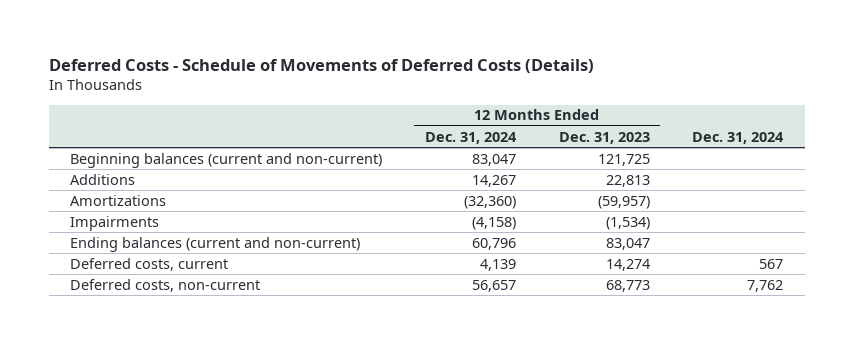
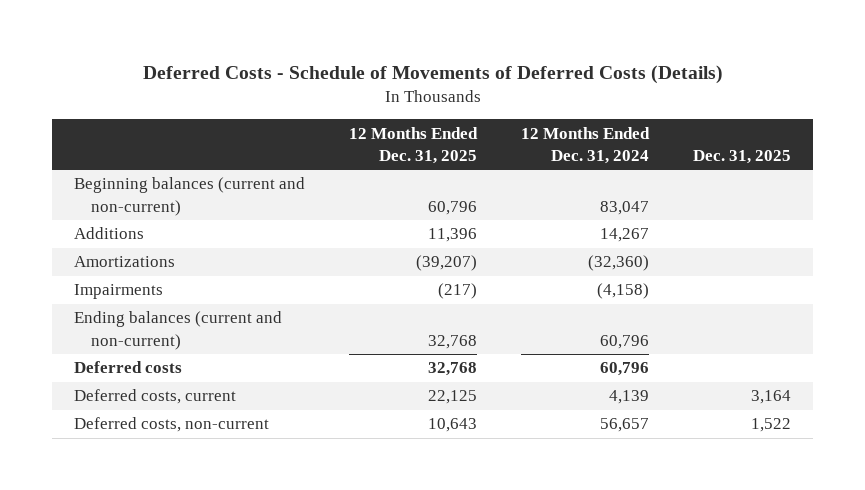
- | 12 Months Ended Dec. 31, 2024 | 12 Months Ended Dec. 31, 2023 | Dec. 31, 2024
+ | 12 Months Ended Dec. 31, 2025 | 12 Months Ended Dec. 31, 2024 | Dec. 31, 2025
+ Deferred costs | 32,768 | 60,796 |

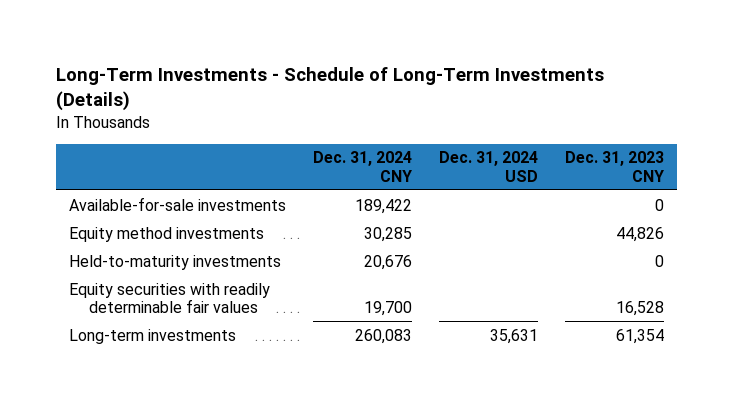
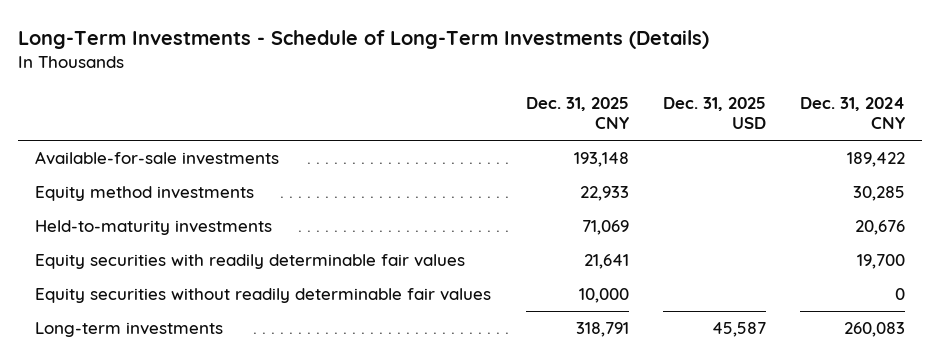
- | Dec. 31, 2024 CNY | Dec. 31, 2024 USD | Dec. 31, 2023 CNY
+ | Dec. 31, 2025 CNY | Dec. 31, 2025 USD | Dec. 31, 2024 CNY
+ Equity securities without readily determinable fair values | 10,000 | | 0

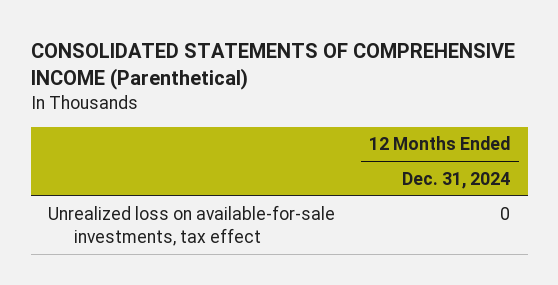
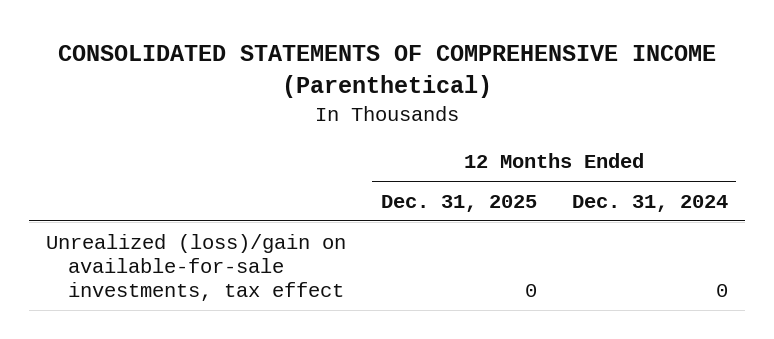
- | 12 Months Ended Dec. 31, 2024
+ | 12 Months Ended Dec. 31, 2025 | 12 Months Ended Dec. 31, 2024
- Unrealized loss on available-for-sale investments, tax effect | 0
+ Unrealized (loss)/gain on available-for-sale investments, tax effect | 0 | 0

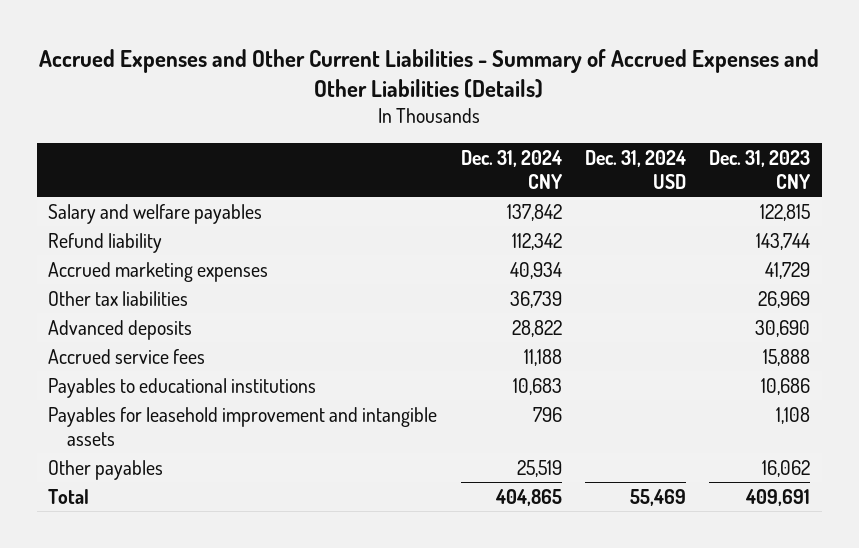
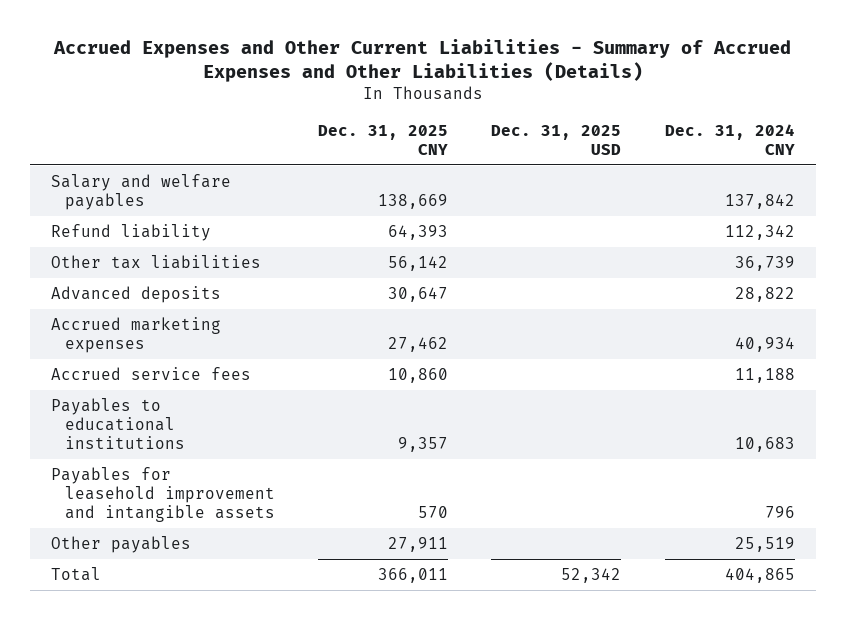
- | Dec. 31, 2024 CNY | Dec. 31, 2024 USD | Dec. 31, 2023 CNY
+ | Dec. 31, 2025 CNY | Dec. 31, 2025 USD | Dec. 31, 2024 CNY
moved down: Accrued marketing expenses | 27,462 | | 40,934

